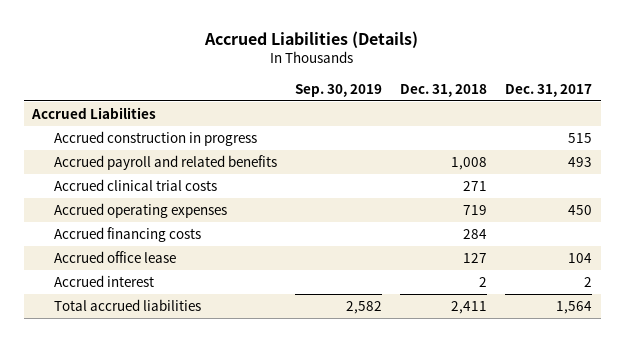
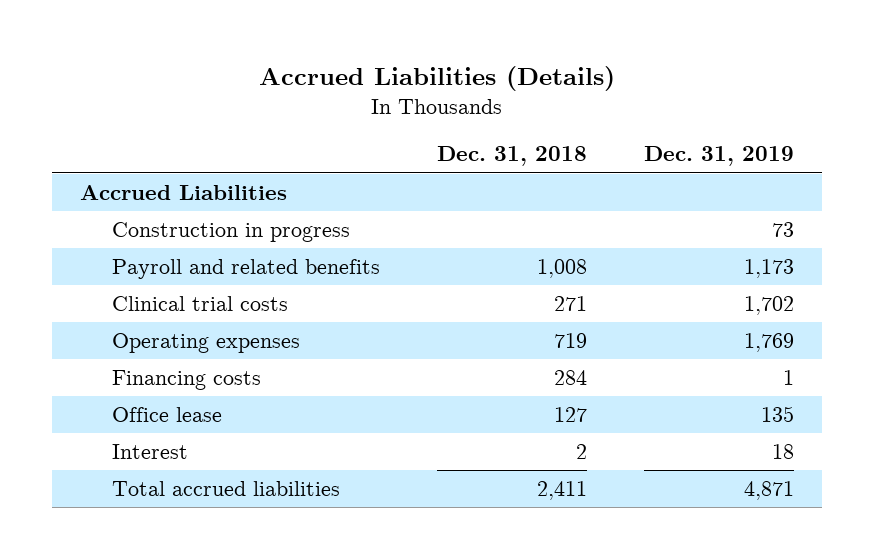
- | Sep. 30, 2019 | Dec. 31, 2018 | Dec. 31, 2017
+ | Dec. 31, 2018 | Dec. 31, 2019
- Accrued construction in progress | | | 515
- Accrued payroll and related benefits | | 1,008 | 493
- Accrued clinical trial costs | | 271 |
- Accrued operating expenses | | 719 | 450
- Accrued financing costs | | 284 |
- Accrued office lease | | 127 | 104
- Accrued interest | | 2 | 2
+ Construction in progress | | 73
+ Payroll and related benefits | 1,008 | 1,173
+ Clinical trial costs | 271 | 1,702
+ Operating expenses | 719 | 1,769
+ Financing costs | 284 | 1
+ Office lease | 127 | 135
+ Interest | 2 | 18

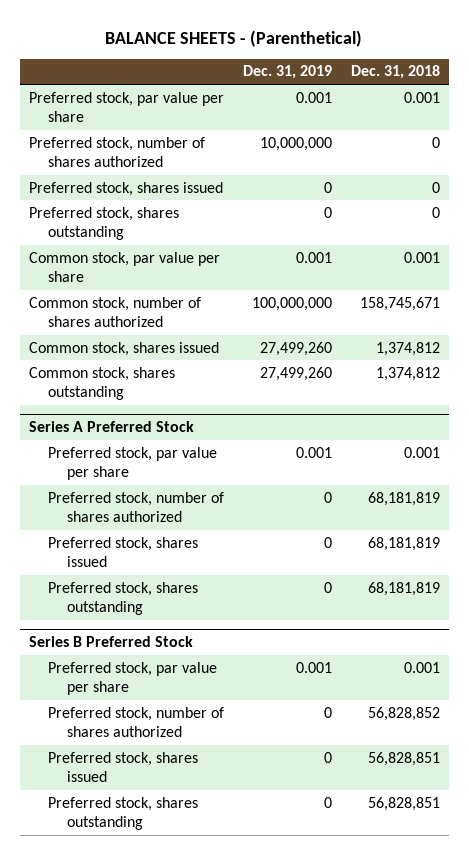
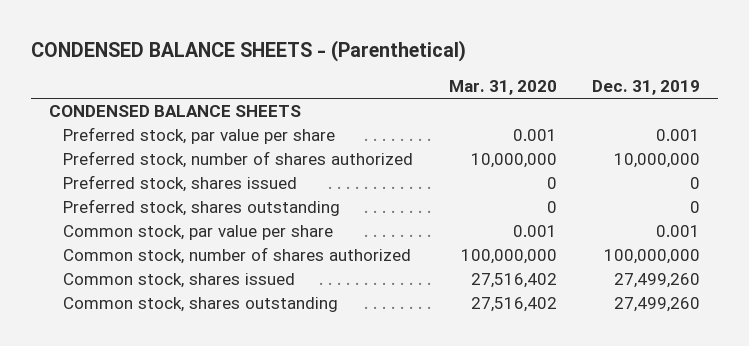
- BALANCE SHEETS - (Parenthetical)
+ CONDENSED BALANCE SHEETS - (Parenthetical)
- | Dec. 31, 2019 | Dec. 31, 2018
+ | Mar. 31, 2020 | Dec. 31, 2019
+ CONDENSED BALANCE SHEETS
- Series A Preferred Stock
- Preferred stock, par value per share | 0.001 | 0.001
- Preferred stock, number of shares authorized | 0 | 68,181,819
- Preferred stock, shares issued | 0 | 68,181,819
- Preferred stock, shares outstanding | 0 | 68,181,819
- Series B Preferred Stock
- Preferred stock, par value per share | 0.001 | 0.001
- Preferred stock, number of shares authorized | 0 | 56,828,852
- Preferred stock, shares issued | 0 | 56,828,851
- Preferred stock, shares outstanding | 0 | 56,828,851

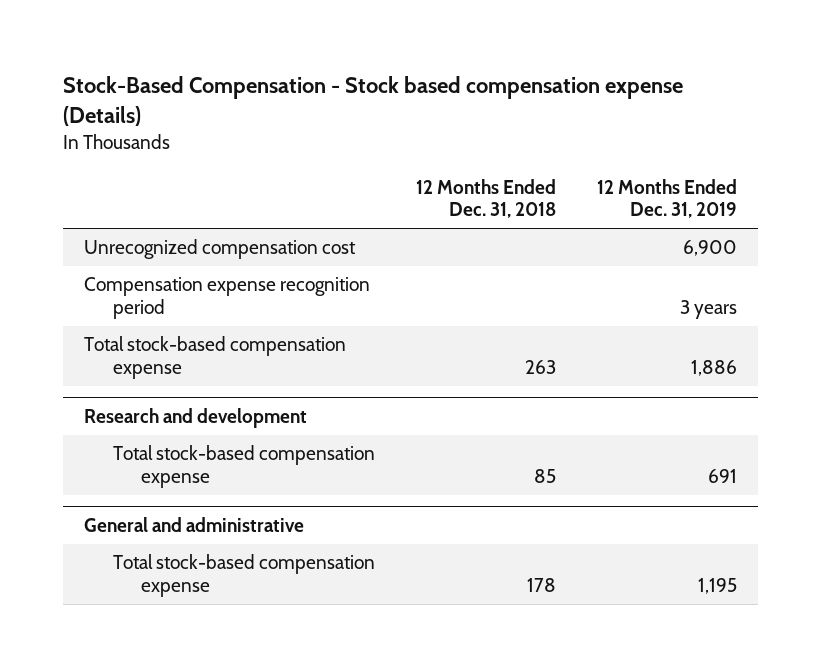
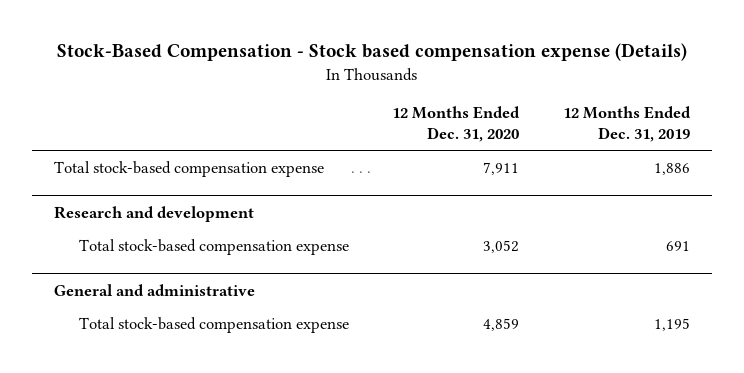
- | 12 Months Ended Dec. 31, 2018 | 12 Months Ended Dec. 31, 2019
+ | 12 Months Ended Dec. 31, 2020 | 12 Months Ended Dec. 31, 2019
- Unrecognized compensation cost | | 6,900
- Compensation expense recognition period | | 3 years

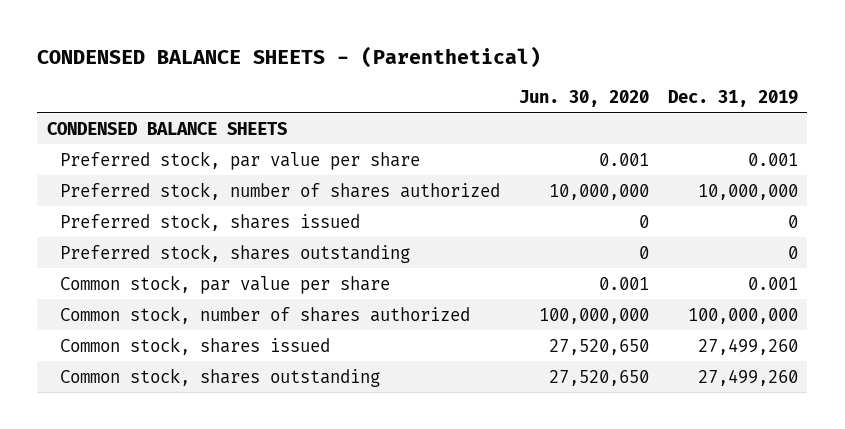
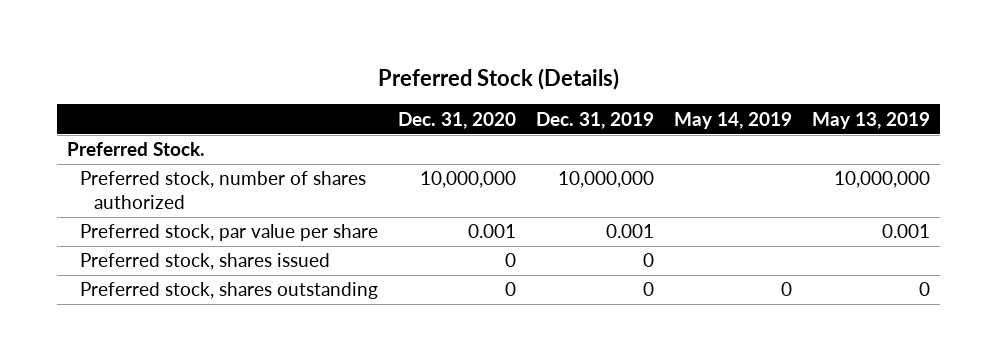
- CONDENSED BALANCE SHEETS - (Parenthetical)
+ Preferred Stock (Details)
- | Jun. 30, 2020 | Dec. 31, 2019
+ | Dec. 31, 2020 | Dec. 31, 2019 | May 14, 2019 | May 13, 2019
- CONDENSED BALANCE SHEETS
+ Preferred Stock.
moved down: Preferred stock, par value per share | 0.001 | 0.001 | | 0.001
- Common stock, par value per share | 0.001 | 0.001
- Common stock, number of shares authorized | 100,000,000 | 100,000,000
- Common stock, shares issued | 27,520,650 | 27,499,260
- Common stock, shares outstanding | 27,520,650 | 27,499,260

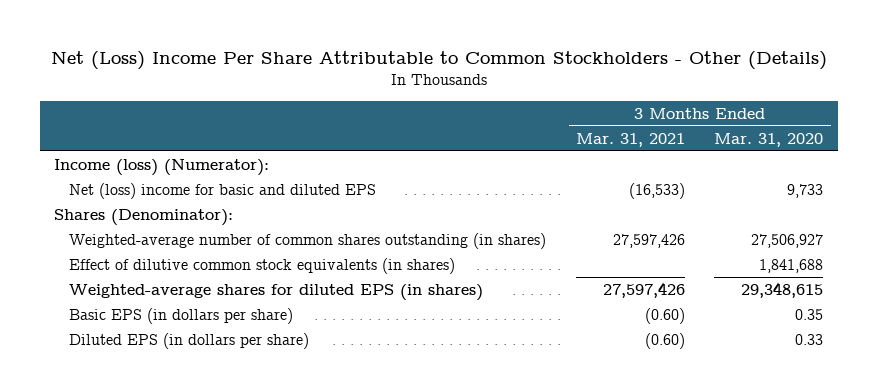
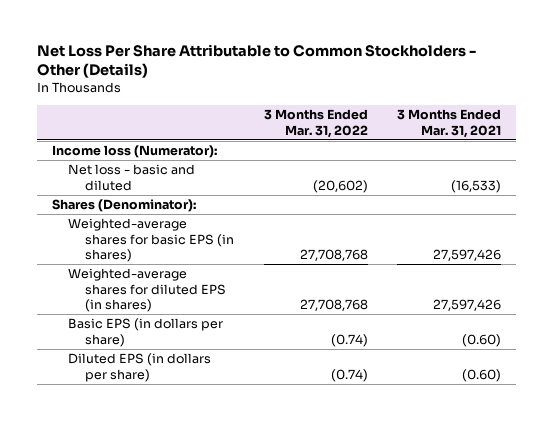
- Net (Loss) Income Per Share Attributable to Common Stockholders - Other (Details)
+ Net Loss Per Share Attributable to Common Stockholders - Other (Details)
- | 3 Months Ended Mar. 31, 2021 | 3 Months Ended Mar. 31, 2020
+ | 3 Months Ended Mar. 31, 2022 | 3 Months Ended Mar. 31, 2021
- Income (loss) (Numerator):
- Net (loss) income for basic and diluted EPS | (16,533) | 9,733
+ Income loss (Numerator):
+ Net loss - basic and diluted | (20,602) | (16,533)
- Weighted-average number of common shares outstanding (in shares) | 27,597,426 | 27,506,927
- Effect of dilutive common stock equivalents (in shares) | | 1,841,688
+ Weighted-average shares for basic EPS (in shares) | 27,708,768 | 27,597,426

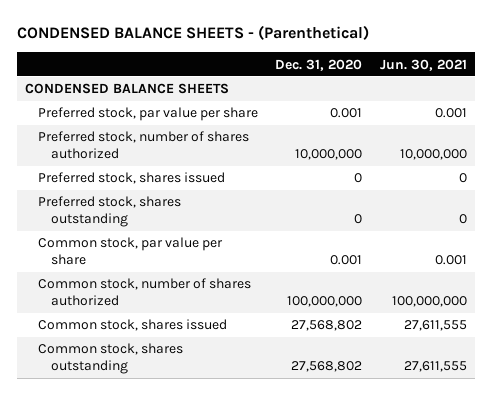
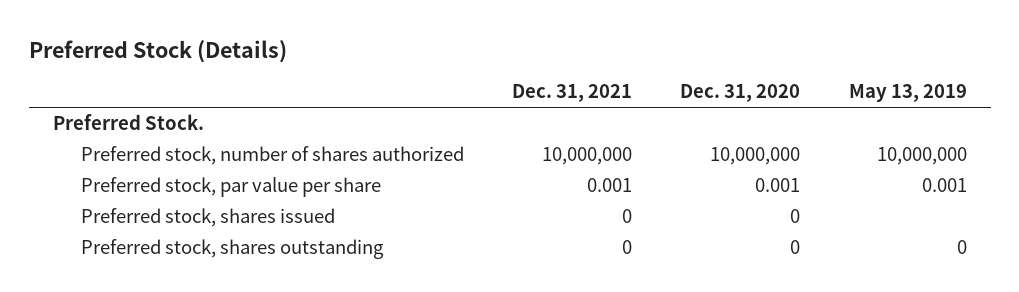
- CONDENSED BALANCE SHEETS - (Parenthetical)
+ Preferred Stock (Details)
- | Dec. 31, 2020 | Jun. 30, 2021
+ | Dec. 31, 2021 | Dec. 31, 2020 | May 13, 2019
- CONDENSED BALANCE SHEETS
+ Preferred Stock.
moved down: Preferred stock, par value per share | 0.001 | 0.001 | 0.001
- Common stock, par value per share | 0.001 | 0.001
- Common stock, number of shares authorized | 100,000,000 | 100,000,000
- Common stock, shares issued | 27,568,802 | 27,611,555
- Common stock, shares outstanding | 27,568,802 | 27,611,555

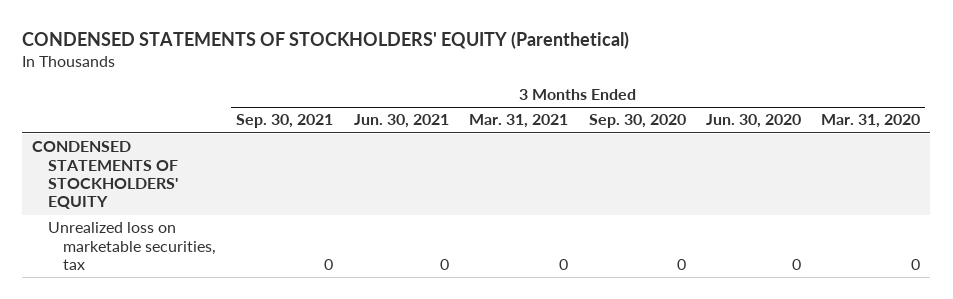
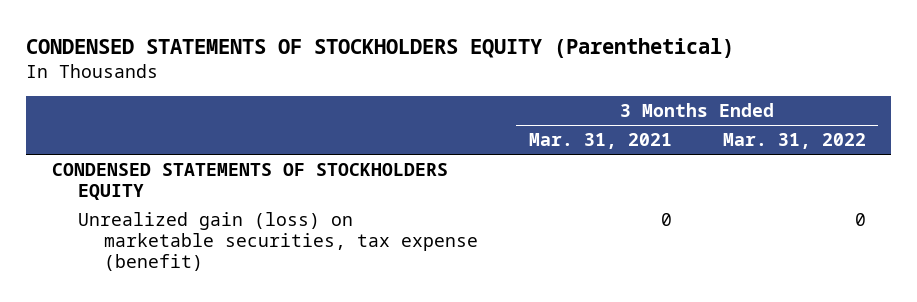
- CONDENSED STATEMENTS OF STOCKHOLDERS' EQUITY (Parenthetical)
+ CONDENSED STATEMENTS OF STOCKHOLDERS EQUITY (Parenthetical)
- | 3 Months Ended Sep. 30, 2021 | 3 Months Ended Jun. 30, 2021 | 3 Months Ended Mar. 31, 2021 | 3 Months Ended Sep. 30, 2020 | 3 Months Ended Jun. 30, 2020 | 3 Months Ended Mar. 31, 2020
+ | 3 Months Ended Mar. 31, 2021 | 3 Months Ended Mar. 31, 2022
- CONDENSED STATEMENTS OF STOCKHOLDERS' EQUITY
- Unrealized loss on marketable securities, tax | 0 | 0 | 0 | 0 | 0 | 0
+ CONDENSED STATEMENTS OF STOCKHOLDERS EQUITY
+ Unrealized gain (loss) on marketable securities, tax expense (benefit) | 0 | 0

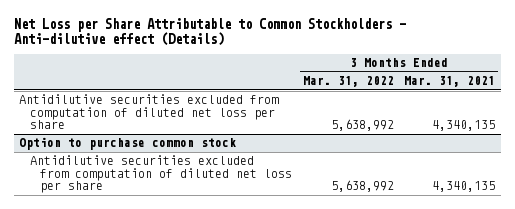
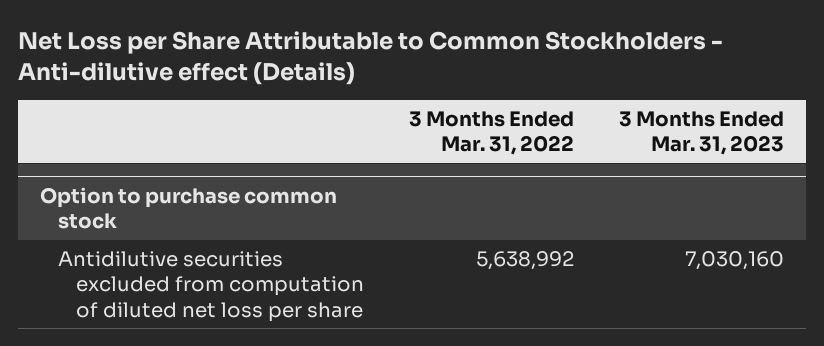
- | 3 Months Ended Mar. 31, 2022 | 3 Months Ended Mar. 31, 2021
+ | 3 Months Ended Mar. 31, 2022 | 3 Months Ended Mar. 31, 2023
- Antidilutive securities excluded from computation of diluted net loss per share | 5,638,992 | 4,340,135

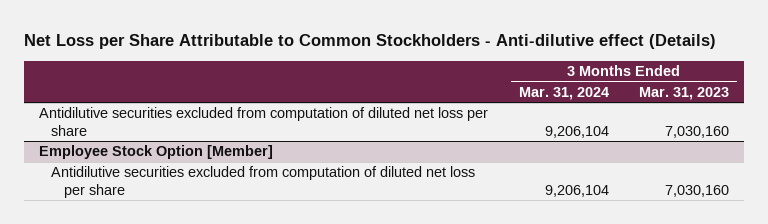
- | 3 Months Ended Mar. 31, 2022 | 3 Months Ended Mar. 31, 2023
+ | 3 Months Ended Mar. 31, 2024 | 3 Months Ended Mar. 31, 2023
- Option to purchase common stock
+ Employee Stock Option [Member]
+ Antidilutive securities excluded from computation of diluted net loss per share | 9,206,104 | 7,030,160

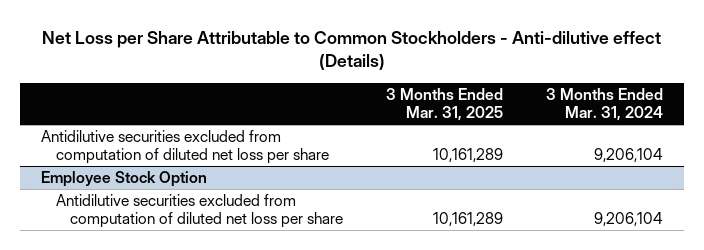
- | 3 Months Ended Mar. 31, 2024 | 3 Months Ended Mar. 31, 2023
+ | 3 Months Ended Mar. 31, 2025 | 3 Months Ended Mar. 31, 2024
- Employee Stock Option [Member]
+ Employee Stock Option

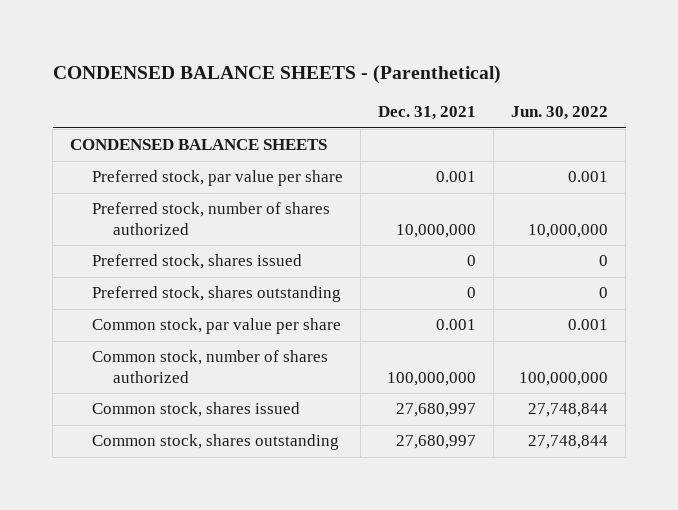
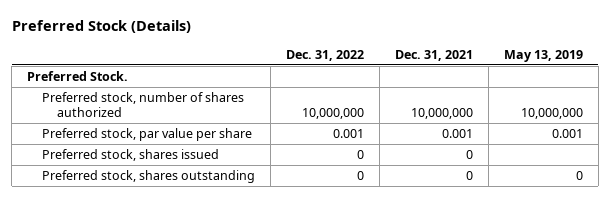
- CONDENSED BALANCE SHEETS - (Parenthetical)
+ Preferred Stock (Details)
- | Dec. 31, 2021 | Jun. 30, 2022
+ | Dec. 31, 2022 | Dec. 31, 2021 | May 13, 2019
- CONDENSED BALANCE SHEETS
+ Preferred Stock.
moved down: Preferred stock, par value per share | 0.001 | 0.001 | 0.001
- Common stock, par value per share | 0.001 | 0.001
- Common stock, number of shares authorized | 100,000,000 | 100,000,000
- Common stock, shares issued | 27,680,997 | 27,748,844
- Common stock, shares outstanding | 27,680,997 | 27,748,844

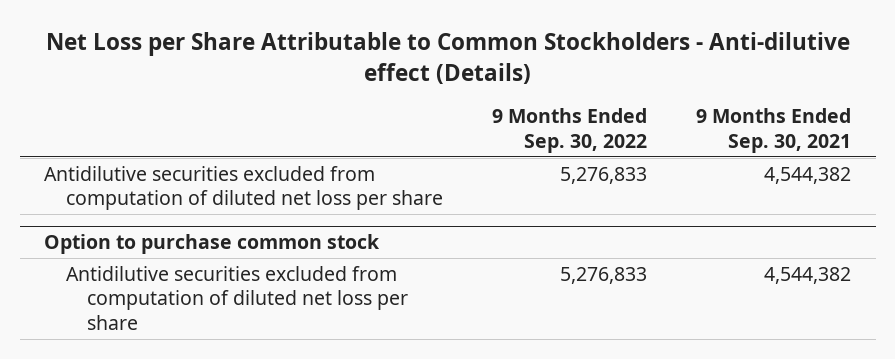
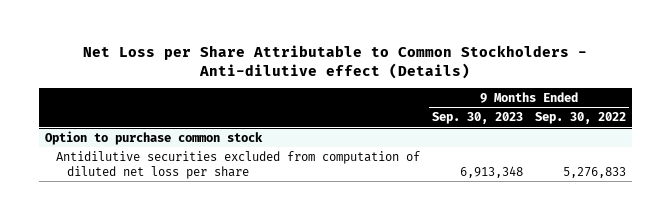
- | 9 Months Ended Sep. 30, 2022 | 9 Months Ended Sep. 30, 2021
+ | 9 Months Ended Sep. 30, 2023 | 9 Months Ended Sep. 30, 2022
- Antidilutive securities excluded from computation of diluted net loss per share | 5,276,833 | 4,544,382

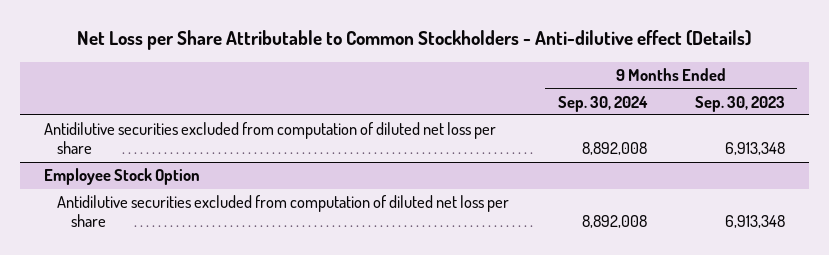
- | 9 Months Ended Sep. 30, 2023 | 9 Months Ended Sep. 30, 2022
+ | 9 Months Ended Sep. 30, 2024 | 9 Months Ended Sep. 30, 2023
- Option to purchase common stock
+ Employee Stock Option
+ Antidilutive securities excluded from computation of diluted net loss per share | 8,892,008 | 6,913,348

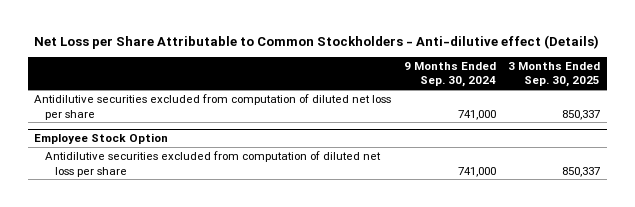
- | 9 Months Ended Sep. 30, 2024 | 9 Months Ended Sep. 30, 2023
+ | 9 Months Ended Sep. 30, 2024 | 3 Months Ended Sep. 30, 2025
- Antidilutive securities excluded from computation of diluted net loss per share | 8,892,008 | 6,913,348
+ Antidilutive securities excluded from computation of diluted net loss per share | 741,000 | 850,337
@ Employee Stock Option
- Antidilutive securities excluded from computation of diluted net loss per share | 8,892,008 | 6,913,348
+ Antidilutive securities excluded from computation of diluted net loss per share | 741,000 | 850,337

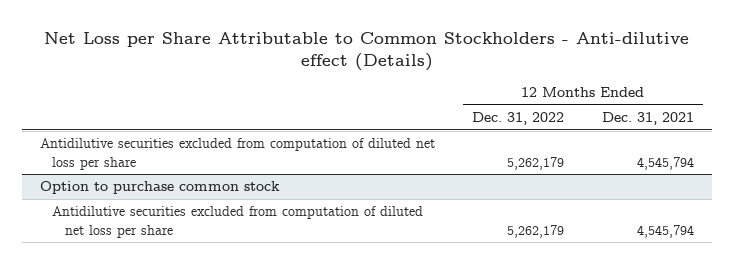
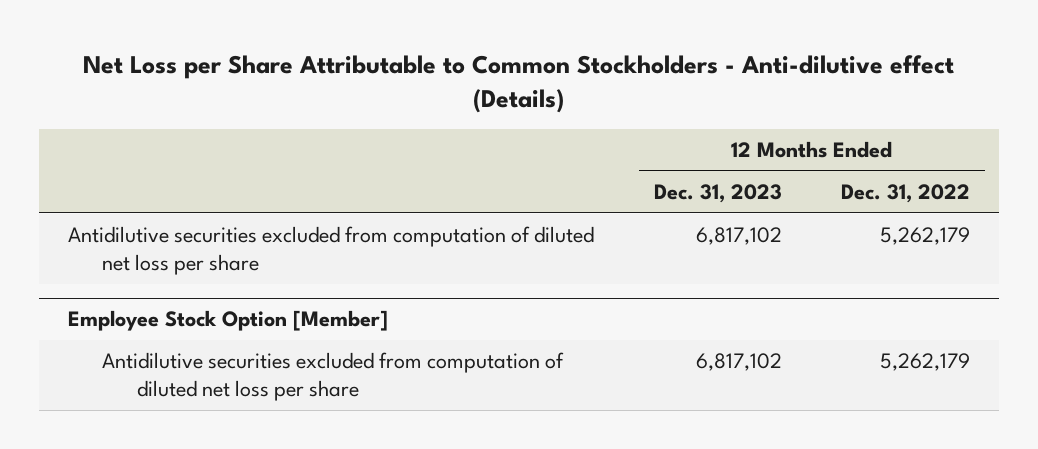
- | 12 Months Ended Dec. 31, 2022 | 12 Months Ended Dec. 31, 2021
+ | 12 Months Ended Dec. 31, 2023 | 12 Months Ended Dec. 31, 2022
- Option to purchase common stock
+ Employee Stock Option [Member]

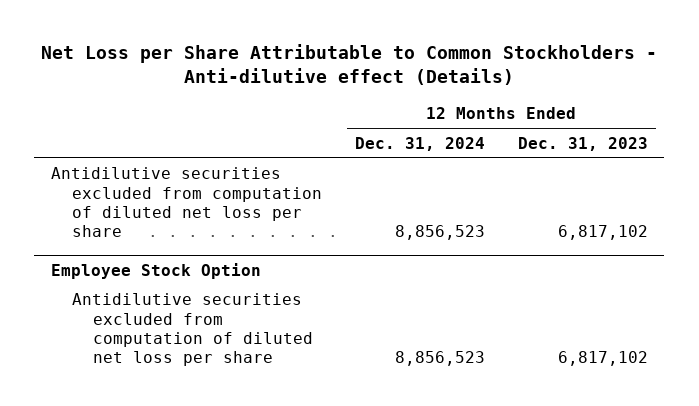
- | 12 Months Ended Dec. 31, 2023 | 12 Months Ended Dec. 31, 2022
+ | 12 Months Ended Dec. 31, 2024 | 12 Months Ended Dec. 31, 2023
- Employee Stock Option [Member]
+ Employee Stock Option

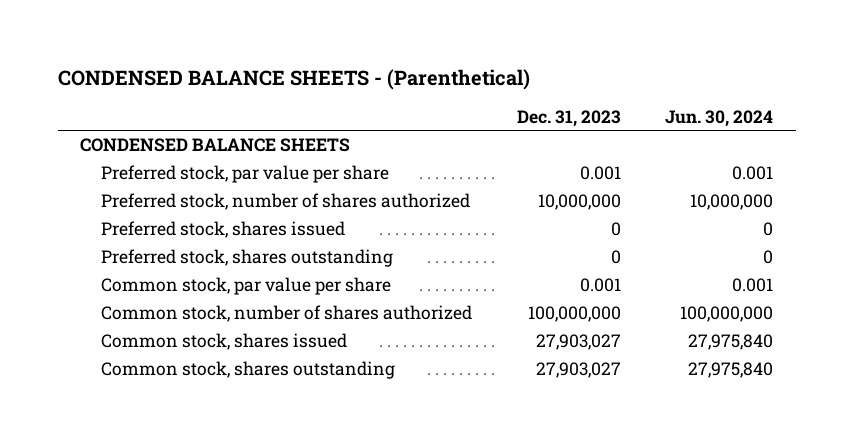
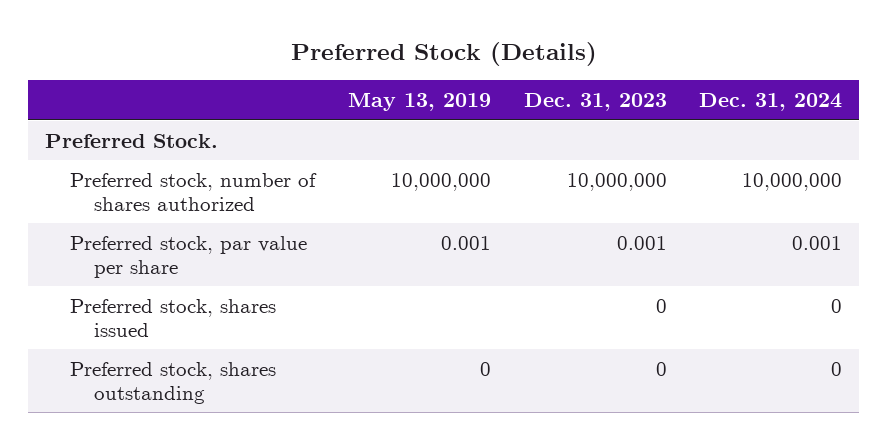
- CONDENSED BALANCE SHEETS - (Parenthetical)
+ Preferred Stock (Details)
- | Dec. 31, 2023 | Jun. 30, 2024
+ | May 13, 2019 | Dec. 31, 2023 | Dec. 31, 2024
- CONDENSED BALANCE SHEETS
+ Preferred Stock.
moved down: Preferred stock, par value per share | 0.001 | 0.001 | 0.001
- Common stock, par value per share | 0.001 | 0.001
- Common stock, number of shares authorized | 100,000,000 | 100,000,000
- Common stock, shares issued | 27,903,027 | 27,975,840
- Common stock, shares outstanding | 27,903,027 | 27,975,840

